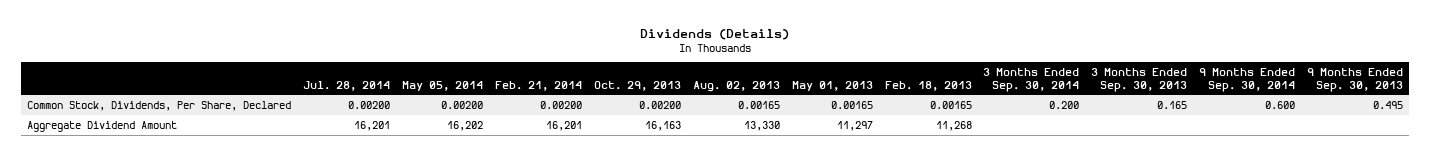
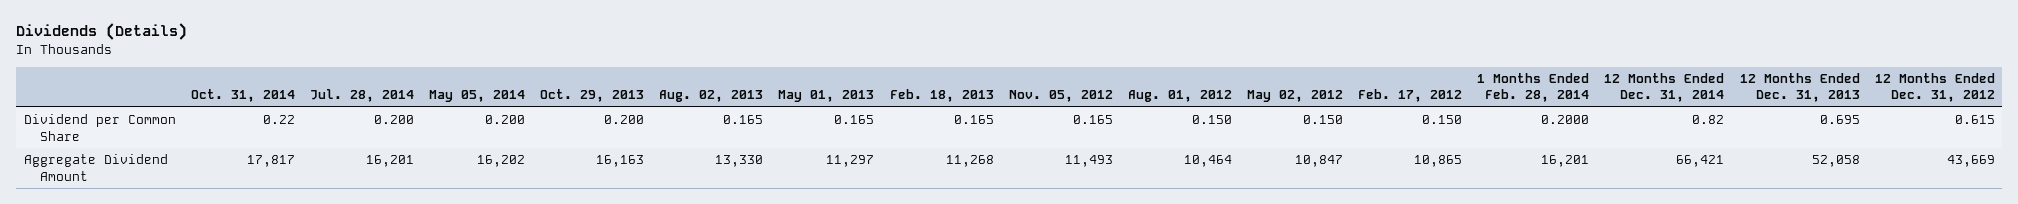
- | Jul. 28, 2014 | May 05, 2014 | Feb. 21, 2014 | Oct. 29, 2013 | Aug. 02, 2013 | May 01, 2013 | Feb. 18, 2013 | 3 Months Ended Sep. 30, 2014 | 3 Months Ended Sep. 30, 2013 | 9 Months Ended Sep. 30, 2014 | 9 Months Ended Sep. 30, 2013
+ | Oct. 31, 2014 | Jul. 28, 2014 | May 05, 2014 | Oct. 29, 2013 | Aug. 02, 2013 | May 01, 2013 | Feb. 18, 2013 | Nov. 05, 2012 | Aug. 01, 2012 | May 02, 2012 | Feb. 17, 2012 | 1 Months Ended Feb. 28, 2014 | 12 Months Ended Dec. 31, 2014 | 12 Months Ended Dec. 31, 2013 | 12 Months Ended Dec. 31, 2012
- Common Stock, Dividends, Per Share, Declared | 0.00200 | 0.00200 | 0.00200 | 0.00200 | 0.00165 | 0.00165 | 0.00165 | 0.200 | 0.165 | 0.600 | 0.495
+ Dividend per Common Share | 0.22 | 0.200 | 0.200 | 0.200 | 0.165 | 0.165 | 0.165 | 0.165 | 0.150 | 0.150 | 0.150 | 0.2000 | 0.82 | 0.695 | 0.615

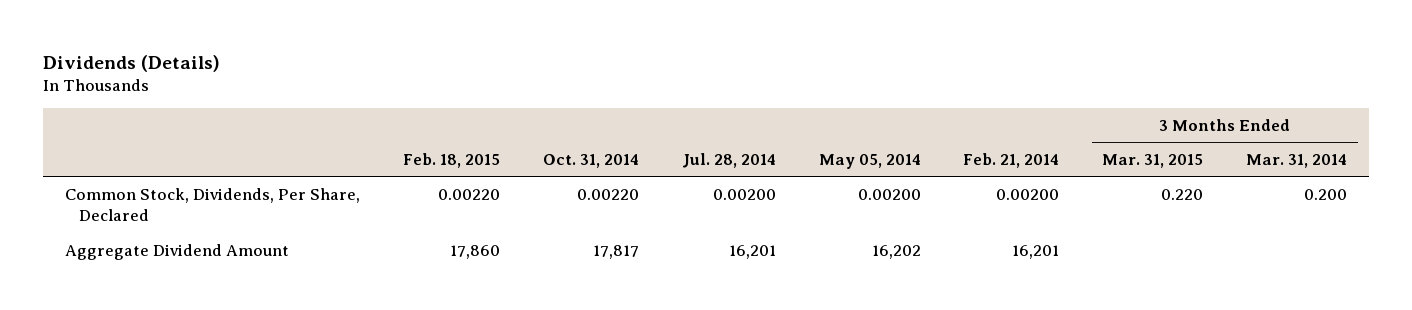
- | Oct. 31, 2014 | Jul. 28, 2014 | May 05, 2014 | Oct. 29, 2013 | Aug. 02, 2013 | May 01, 2013 | Feb. 18, 2013 | Nov. 05, 2012 | Aug. 01, 2012 | May 02, 2012 | Feb. 17, 2012 | 1 Months Ended Feb. 28, 2014 | 12 Months Ended Dec. 31, 2014 | 12 Months Ended Dec. 31, 2013 | 12 Months Ended Dec. 31, 2012
+ | Feb. 18, 2015 | Oct. 31, 2014 | Jul. 28, 2014 | May 05, 2014 | Feb. 21, 2014 | 3 Months Ended Mar. 31, 2015 | 3 Months Ended Mar. 31, 2014
- Dividend per Common Share | 0.22 | 0.200 | 0.200 | 0.200 | 0.165 | 0.165 | 0.165 | 0.165 | 0.150 | 0.150 | 0.150 | 0.2000 | 0.82 | 0.695 | 0.615
+ Common Stock, Dividends, Per Share, Declared | 0.00220 | 0.00220 | 0.00200 | 0.00200 | 0.00200 | 0.220 | 0.200

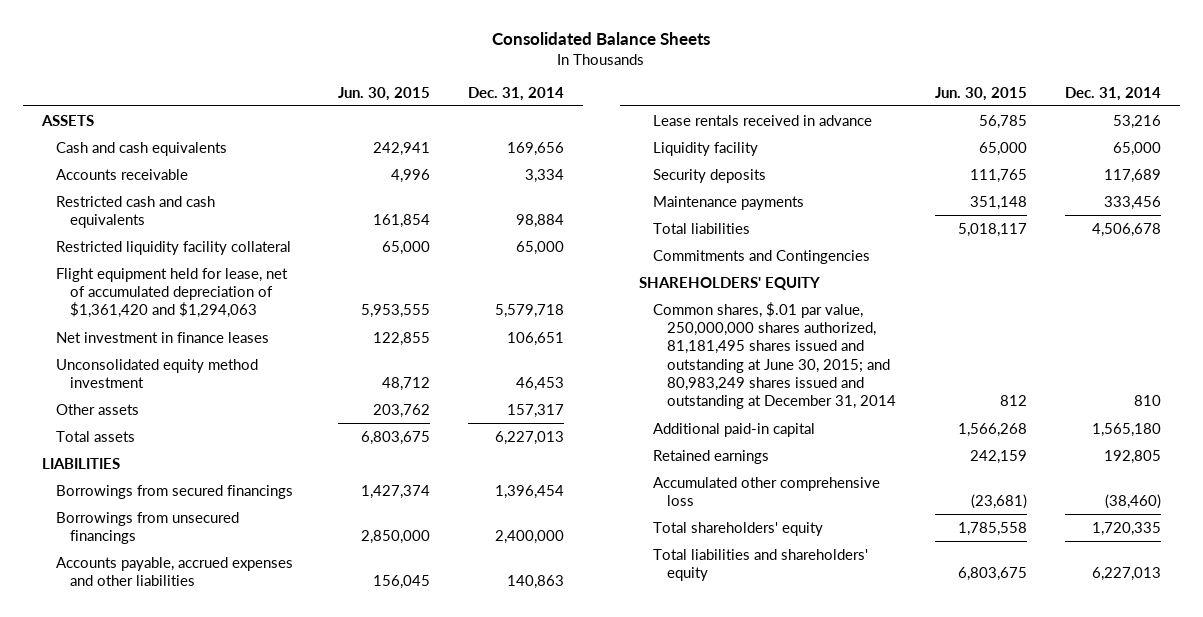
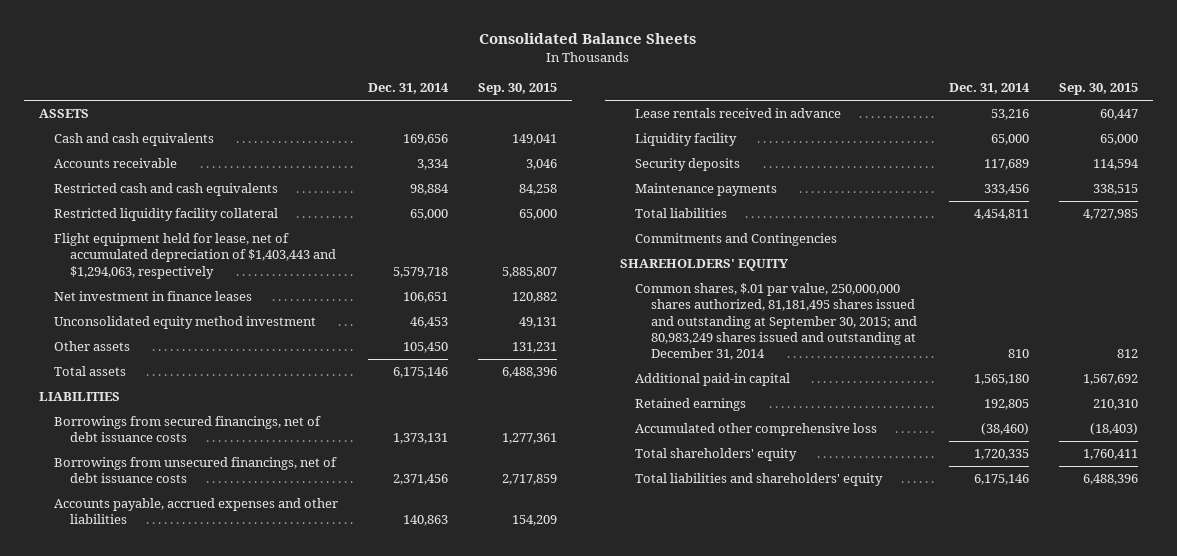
- | Jun. 30, 2015 | Dec. 31, 2014
+ | Dec. 31, 2014 | Sep. 30, 2015
- Flight equipment held for lease, net of accumulated depreciation of $1,361,420 and $1,294,063 | 5,953,555 | 5,579,718
+ Flight equipment held for lease, net of accumulated depreciation of $1,403,443 and $1,294,063, respectively | 5,579,718 | 5,885,807
- Other assets | 203,762 | 157,317
- Total assets | 6,803,675 | 6,227,013
+ Other assets | 105,450 | 131,231
+ Total assets | 6,175,146 | 6,488,396
- Borrowings from secured financings | 1,427,374 | 1,396,454
- Borrowings from unsecured financings | 2,850,000 | 2,400,000
+ Borrowings from secured financings, net of debt issuance costs | 1,373,131 | 1,277,361
+ Borrowings from unsecured financings, net of debt issuance costs | 2,371,456 | 2,717,859
- Total liabilities | 5,018,117 | 4,506,678
+ Total liabilities | 4,454,811 | 4,727,985
- Common shares, $.01 par value, 250,000,000 shares authorized, 81,181,495 shares issued and outstanding at June 30, 2015; and 80,983,249 shares issued and outstanding at December 31, 2014 | 812 | 810
+ Common shares, $.01 par value, 250,000,000 shares authorized, 81,181,495 shares issued and outstanding at September 30, 2015; and 80,983,249 shares issued and outstanding at December 31, 2014 | 810 | 812
- Total liabilities and shareholders' equity | 6,803,675 | 6,227,013
+ Total liabilities and shareholders' equity | 6,175,146 | 6,488,396

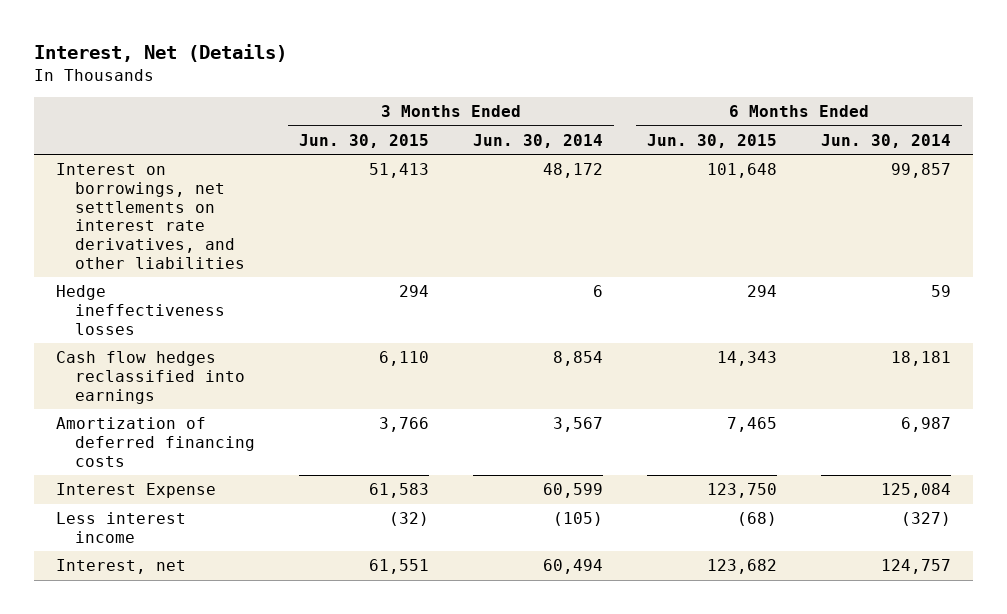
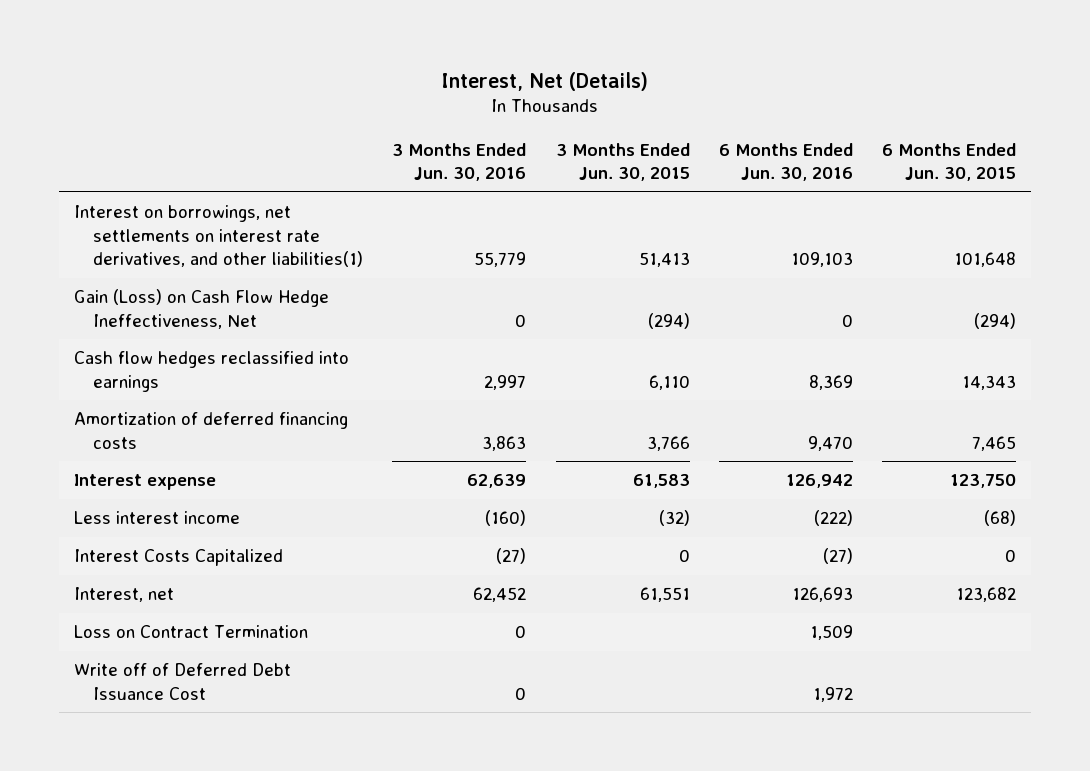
- | 3 Months Ended Jun. 30, 2015 | 3 Months Ended Jun. 30, 2014 | 6 Months Ended Jun. 30, 2015 | 6 Months Ended Jun. 30, 2014
+ | 3 Months Ended Jun. 30, 2016 | 3 Months Ended Jun. 30, 2015 | 6 Months Ended Jun. 30, 2016 | 6 Months Ended Jun. 30, 2015
- Interest on borrowings, net settlements on interest rate derivatives, and other liabilities | 51,413 | 48,172 | 101,648 | 99,857
- Hedge ineffectiveness losses | 294 | 6 | 294 | 59
+ Interest on borrowings, net settlements on interest rate derivatives, and other liabilities(1) | 55,779 | 51,413 | 109,103 | 101,648
+ Gain (Loss) on Cash Flow Hedge Ineffectiveness, Net | 0 | (294) | 0 | (294)
- Interest Expense | 61,583 | 60,599 | 123,750 | 125,084
+ Interest expense | 62,639 | 61,583 | 126,942 | 123,750
+ Interest Costs Capitalized | (27) | 0 | (27) | 0
+ Loss on Contract Termination | 0 | | 1,509 |
+ Write off of Deferred Debt Issuance Cost | 0 | | 1,972 |

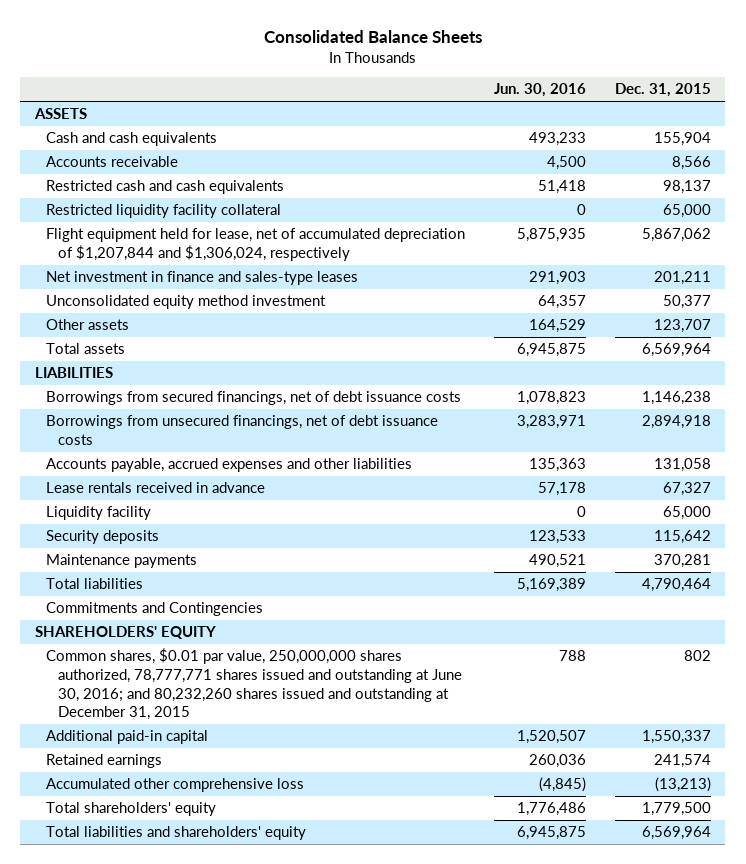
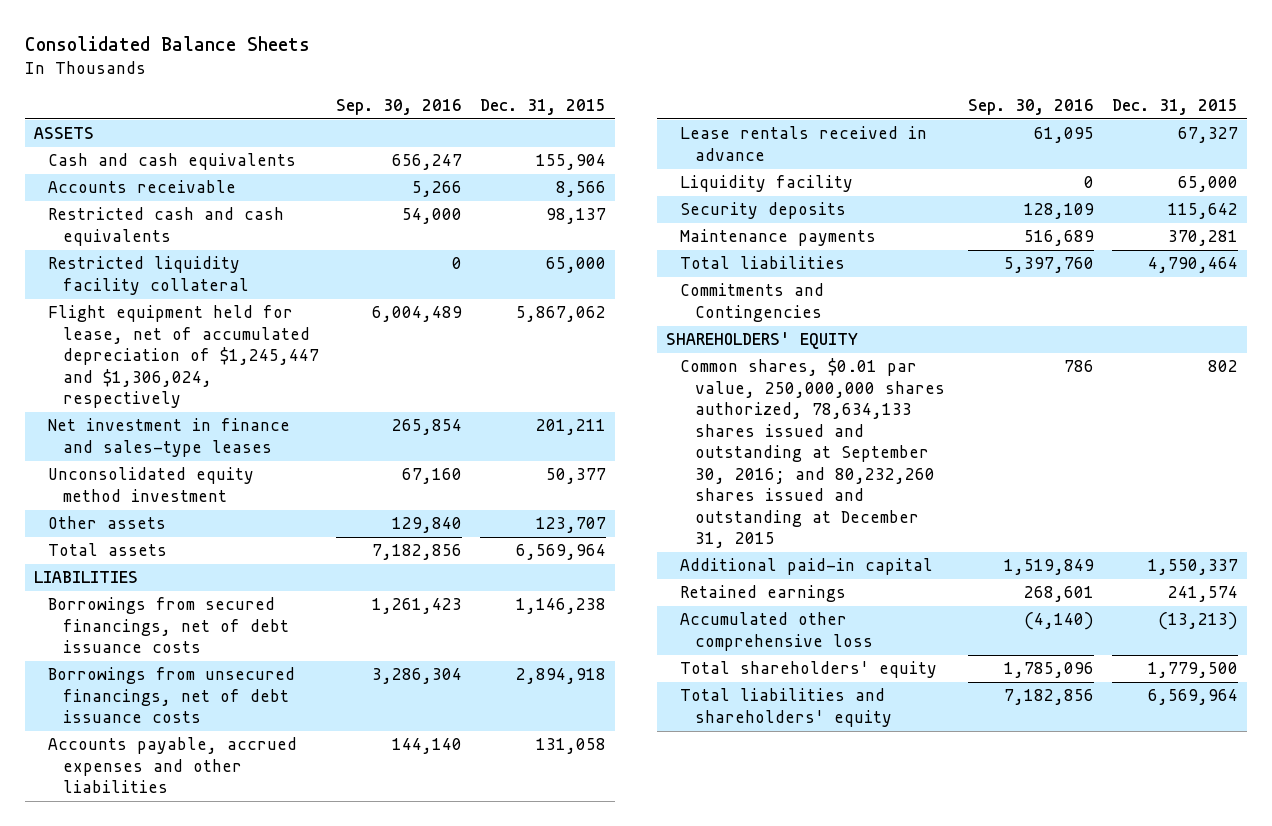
- | Jun. 30, 2016 | Dec. 31, 2015
+ | Sep. 30, 2016 | Dec. 31, 2015
- Flight equipment held for lease, net of accumulated depreciation of $1,207,844 and $1,306,024, respectively | 5,875,935 | 5,867,062
+ Flight equipment held for lease, net of accumulated depreciation of $1,245,447 and $1,306,024, respectively | 6,004,489 | 5,867,062
- Common shares, $0.01 par value, 250,000,000 shares authorized, 78,777,771 shares issued and outstanding at June 30, 2016; and 80,232,260 shares issued and outstanding at December 31, 2015 | 788 | 802
+ Common shares, $0.01 par value, 250,000,000 shares authorized, 78,634,133 shares issued and outstanding at September 30, 2016; and 80,232,260 shares issued and outstanding at December 31, 2015 | 786 | 802

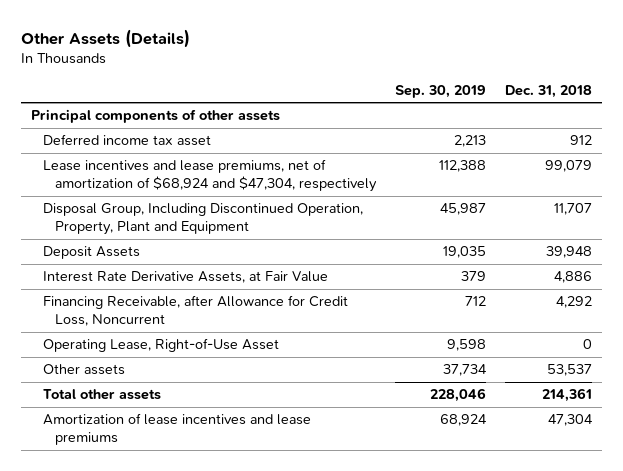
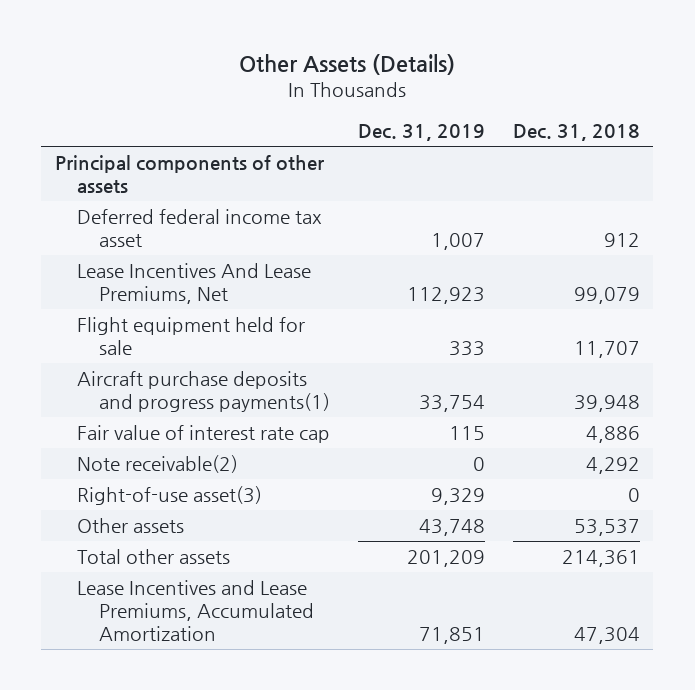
- | Sep. 30, 2019 | Dec. 31, 2018
+ | Dec. 31, 2019 | Dec. 31, 2018
- Deferred income tax asset | 2,213 | 912
- Lease incentives and lease premiums, net of amortization of $68,924 and $47,304, respectively | 112,388 | 99,079
- Disposal Group, Including Discontinued Operation, Property, Plant and Equipment | 45,987 | 11,707
- Deposit Assets | 19,035 | 39,948
- Interest Rate Derivative Assets, at Fair Value | 379 | 4,886
- Financing Receivable, after Allowance for Credit Loss, Noncurrent | 712 | 4,292
- Operating Lease, Right-of-Use Asset | 9,598 | 0
+ Deferred federal income tax asset | 1,007 | 912
+ Lease Incentives And Lease Premiums, Net | 112,923 | 99,079
+ Flight equipment held for sale | 333 | 11,707
+ Aircraft purchase deposits and progress payments(1) | 33,754 | 39,948
+ Fair value of interest rate cap | 115 | 4,886
+ Note receivable(2) | 0 | 4,292
+ Right-of-use asset(3) | 9,329 | 0
- Amortization of lease incentives and lease premiums | 68,924 | 47,304
+ Lease Incentives and Lease Premiums, Accumulated Amortization | 71,851 | 47,304

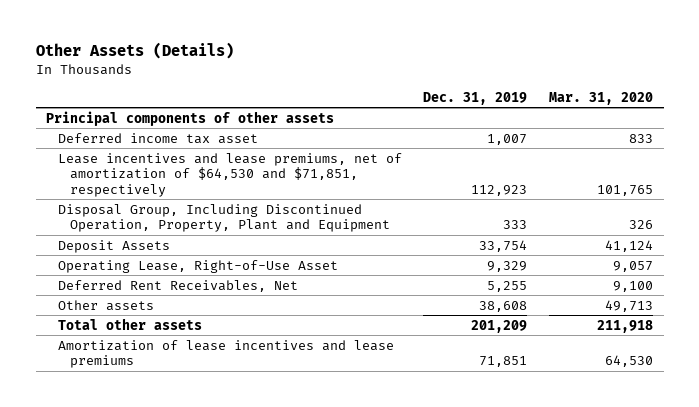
- | Dec. 31, 2019 | Dec. 31, 2018
+ | Dec. 31, 2019 | Mar. 31, 2020
- Deferred federal income tax asset | 1,007 | 912
- Lease Incentives And Lease Premiums, Net | 112,923 | 99,079
- Flight equipment held for sale | 333 | 11,707
- Aircraft purchase deposits and progress payments(1) | 33,754 | 39,948
- Fair value of interest rate cap | 115 | 4,886
- Note receivable(2) | 0 | 4,292
- Right-of-use asset(3) | 9,329 | 0
- Other assets | 43,748 | 53,537
+ Deferred income tax asset | 1,007 | 833
+ Lease incentives and lease premiums, net of amortization of $64,530 and $71,851, respectively | 112,923 | 101,765
+ Disposal Group, Including Discontinued Operation, Property, Plant and Equipment | 333 | 326
+ Deposit Assets | 33,754 | 41,124
+ Operating Lease, Right-of-Use Asset | 9,329 | 9,057
+ Deferred Rent Receivables, Net | 5,255 | 9,100
+ Other assets | 38,608 | 49,713
- Lease Incentives and Lease Premiums, Accumulated Amortization | 71,851 | 47,304
+ Amortization of lease incentives and lease premiums | 71,851 | 64,530

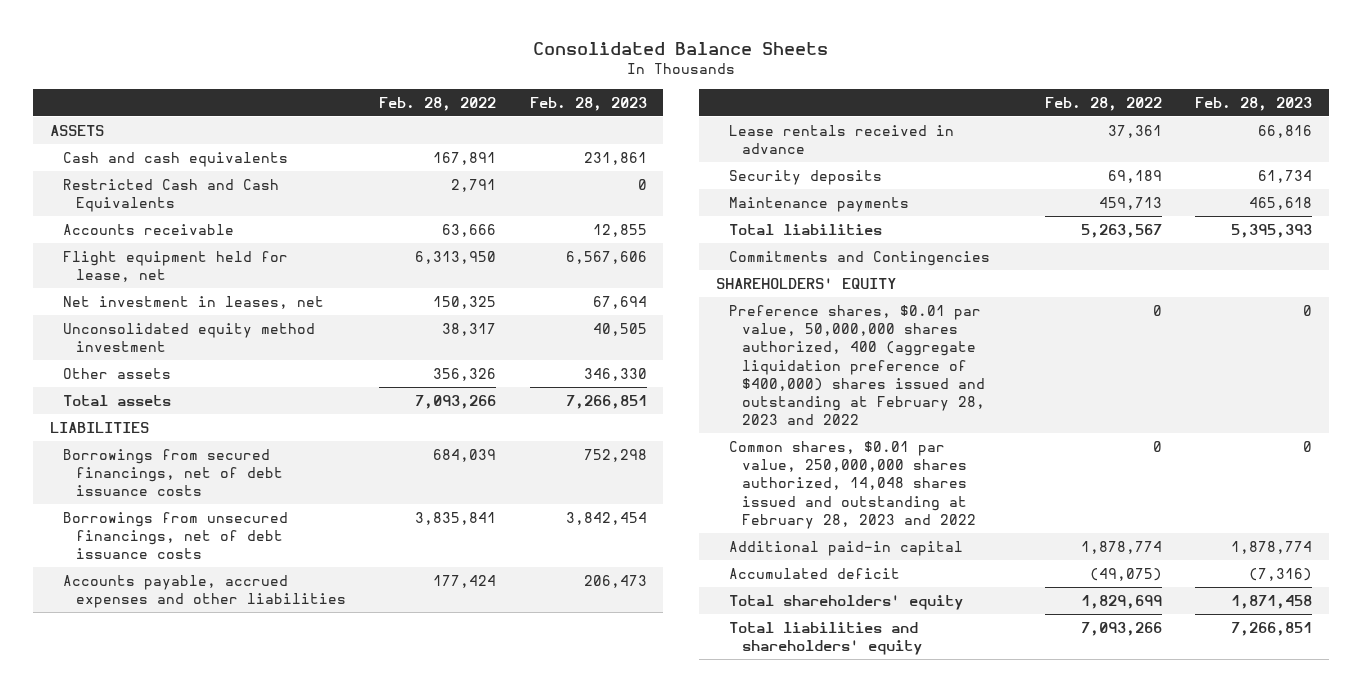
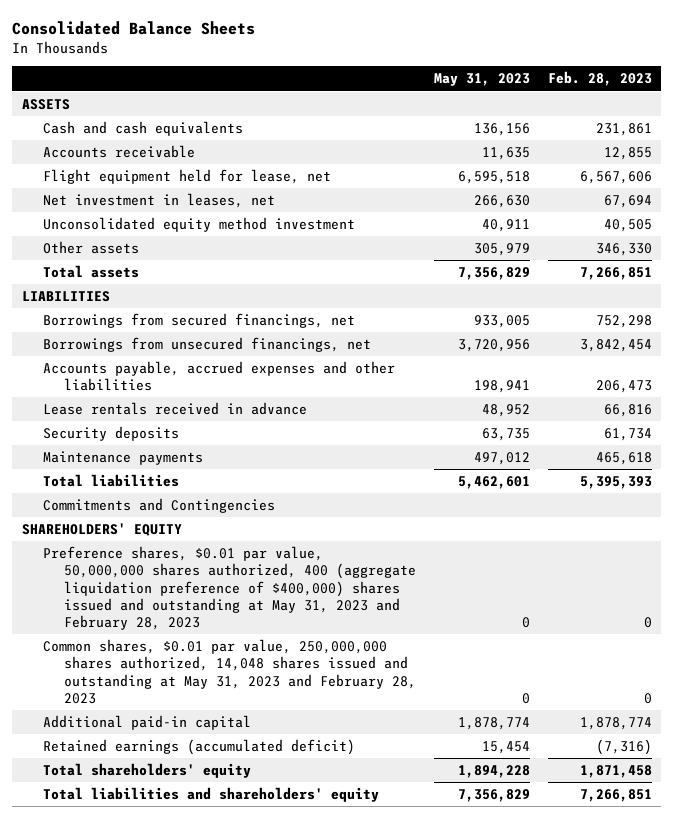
- | Feb. 28, 2022 | Feb. 28, 2023
+ | May 31, 2023 | Feb. 28, 2023
- Restricted Cash and Cash Equivalents | 2,791 | 0
- Borrowings from secured financings, net of debt issuance costs | 684,039 | 752,298
- Borrowings from unsecured financings, net of debt issuance costs | 3,835,841 | 3,842,454
+ Borrowings from secured financings, net | 933,005 | 752,298
+ Borrowings from unsecured financings, net | 3,720,956 | 3,842,454
- Preference shares, $0.01 par value, 50,000,000 shares authorized, 400 (aggregate liquidation preference of $400,000) shares issued and outstanding at February 28, 2023 and 2022 | 0 | 0
- Common shares, $0.01 par value, 250,000,000 shares authorized, 14,048 shares issued and outstanding at February 28, 2023 and 2022 | 0 | 0
+ Preference shares, $0.01 par value, 50,000,000 shares authorized, 400 (aggregate liquidation preference of $400,000) shares issued and outstanding at May 31, 2023 and February 28, 2023 | 0 | 0
+ Common shares, $0.01 par value, 250,000,000 shares authorized, 14,048 shares issued and outstanding at May 31, 2023 and February 28, 2023 | 0 | 0
- Accumulated deficit | (49,075) | (7,316)
+ Retained earnings (accumulated deficit) | 15,454 | (7,316)

